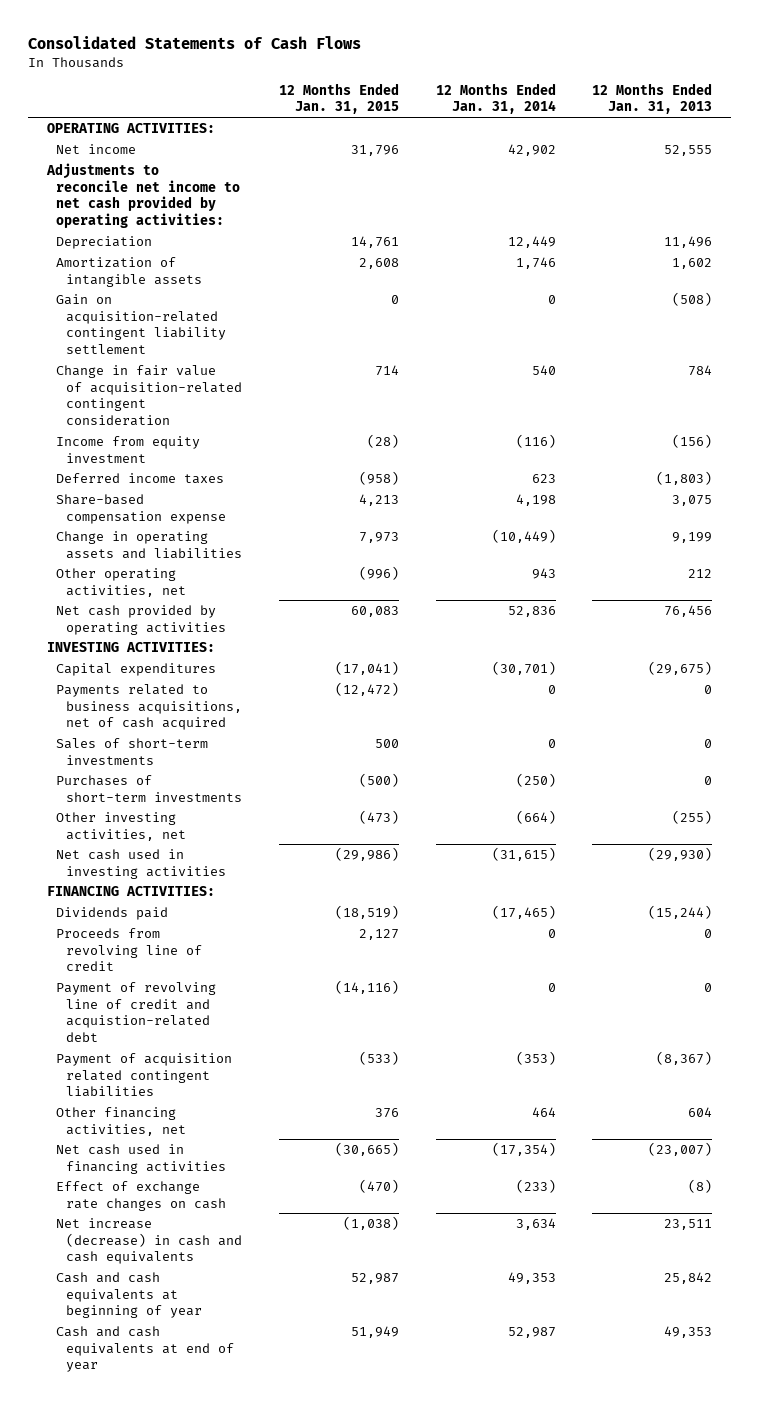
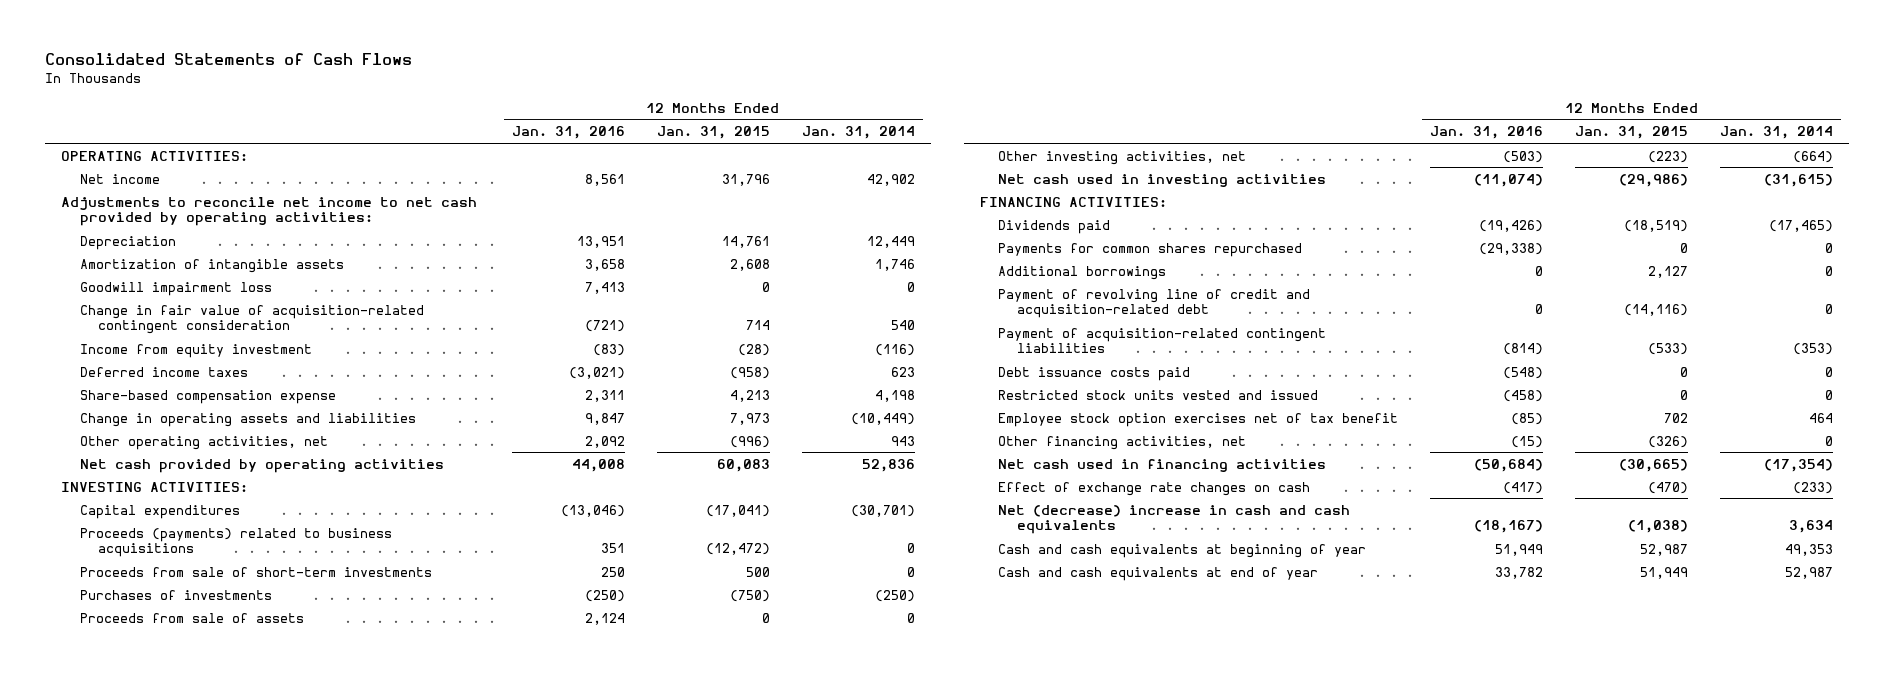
- | 12 Months Ended Jan. 31, 2015 | 12 Months Ended Jan. 31, 2014 | 12 Months Ended Jan. 31, 2013
+ | 12 Months Ended Jan. 31, 2016 | 12 Months Ended Jan. 31, 2015 | 12 Months Ended Jan. 31, 2014
- Gain on acquisition-related contingent liability settlement | 0 | 0 | (508)
+ Goodwill impairment loss | 7,413 | 0 | 0
- Payments related to business acquisitions, net of cash acquired | (12,472) | 0 | 0
- Sales of short-term investments | 500 | 0 | 0
- Purchases of short-term investments | (500) | (250) | 0
- Other investing activities, net | (473) | (664) | (255)
+ Proceeds (payments) related to business acquisitions | 351 | (12,472) | 0
+ Proceeds from sale of short-term investments | 250 | 500 | 0
+ Purchases of investments | (250) | (750) | (250)
+ Proceeds from sale of assets | 2,124 | 0 | 0
+ Other investing activities, net | (503) | (223) | (664)
- Proceeds from revolving line of credit | 2,127 | 0 | 0
- Payment of revolving line of credit and acquistion-related debt | (14,116) | 0 | 0
- Payment of acquisition related contingent liabilities | (533) | (353) | (8,367)
- Other financing activities, net | 376 | 464 | 604
+ Payments for common shares repurchased | (29,338) | 0 | 0
+ Additional borrowings | 0 | 2,127 | 0
+ Payment of revolving line of credit and acquisition-related debt | 0 | (14,116) | 0
+ Payment of acquisition-related contingent liabilities | (814) | (533) | (353)
+ Debt issuance costs paid | (548) | 0 | 0
+ Restricted stock units vested and issued | (458) | 0 | 0
+ Employee stock option exercises net of tax benefit | (85) | 702 | 464
+ Other financing activities, net | (15) | (326) | 0
- Net increase (decrease) in cash and cash equivalents | (1,038) | 3,634 | 23,511
+ Net (decrease) increase in cash and cash equivalents | (18,167) | (1,038) | 3,634

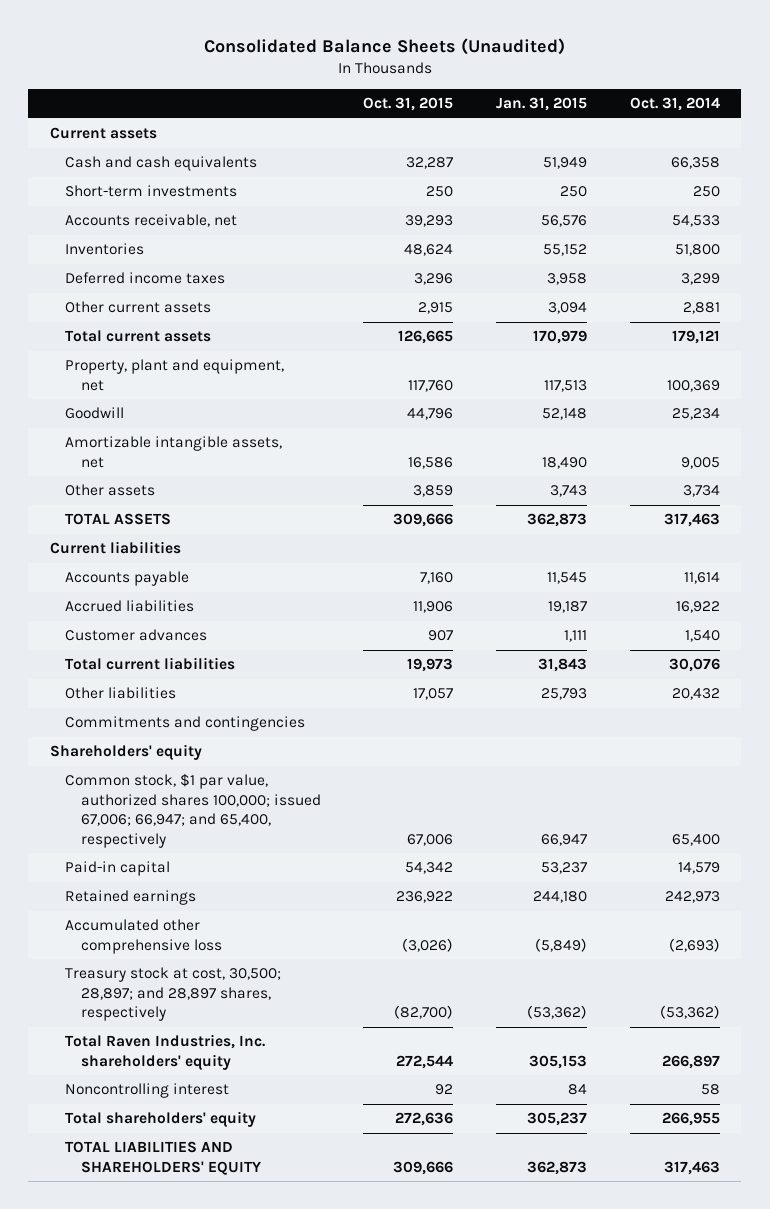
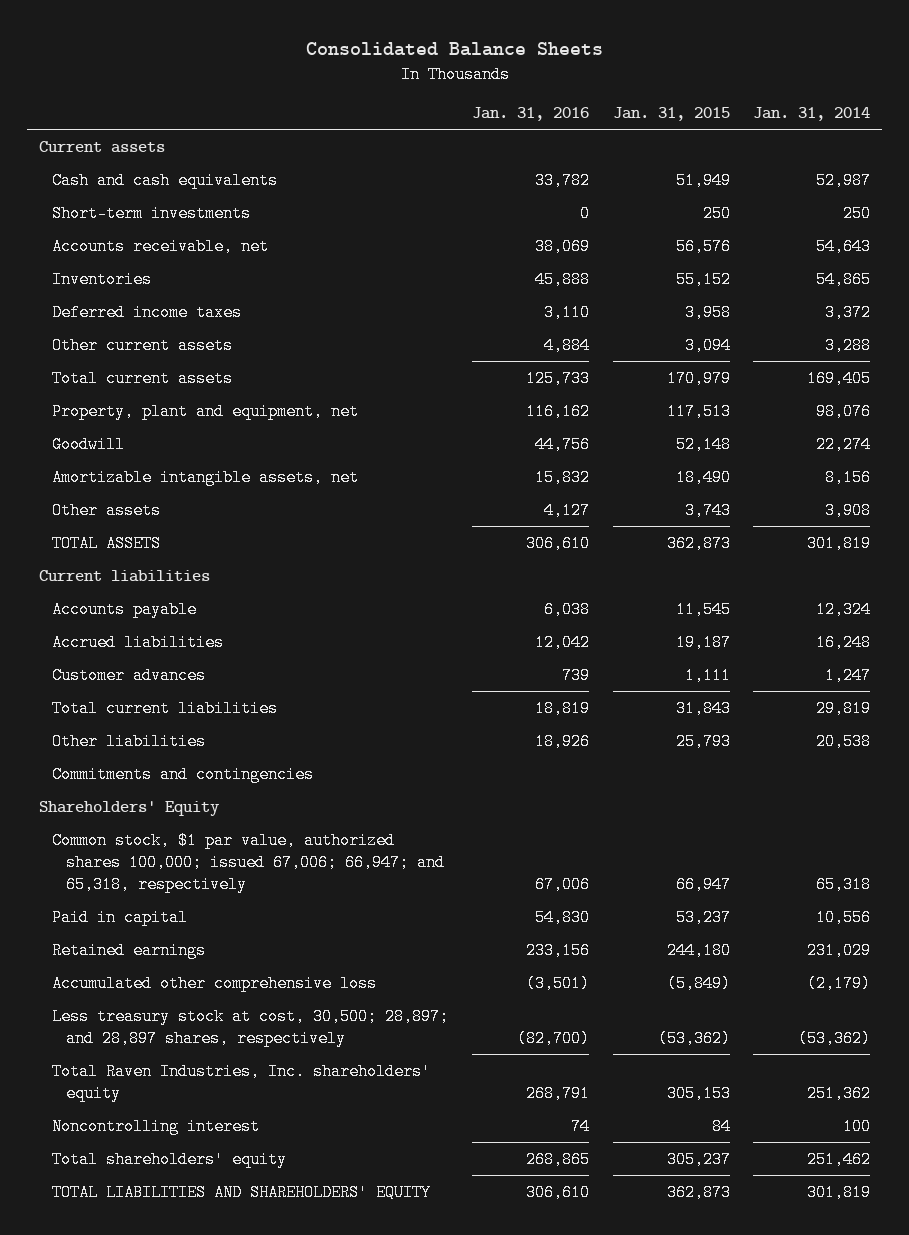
- Consolidated Balance Sheets (Unaudited)
+ Consolidated Balance Sheets
- | Oct. 31, 2015 | Jan. 31, 2015 | Oct. 31, 2014
+ | Jan. 31, 2016 | Jan. 31, 2015 | Jan. 31, 2014
- Shareholders' equity
- Common stock, $1 par value, authorized shares 100,000; issued 67,006; 66,947; and 65,400, respectively | 67,006 | 66,947 | 65,400
- Paid-in capital | 54,342 | 53,237 | 14,579
+ Shareholders' Equity
+ Common stock, $1 par value, authorized shares 100,000; issued 67,006; 66,947; and 65,318, respectively | 67,006 | 66,947 | 65,318
+ Paid in capital | 54,830 | 53,237 | 10,556
- Treasury stock at cost, 30,500; 28,897; and 28,897 shares, respectively | (82,700) | (53,362) | (53,362)
+ Less treasury stock at cost, 30,500; 28,897; and 28,897 shares, respectively | (82,700) | (53,362) | (53,362)

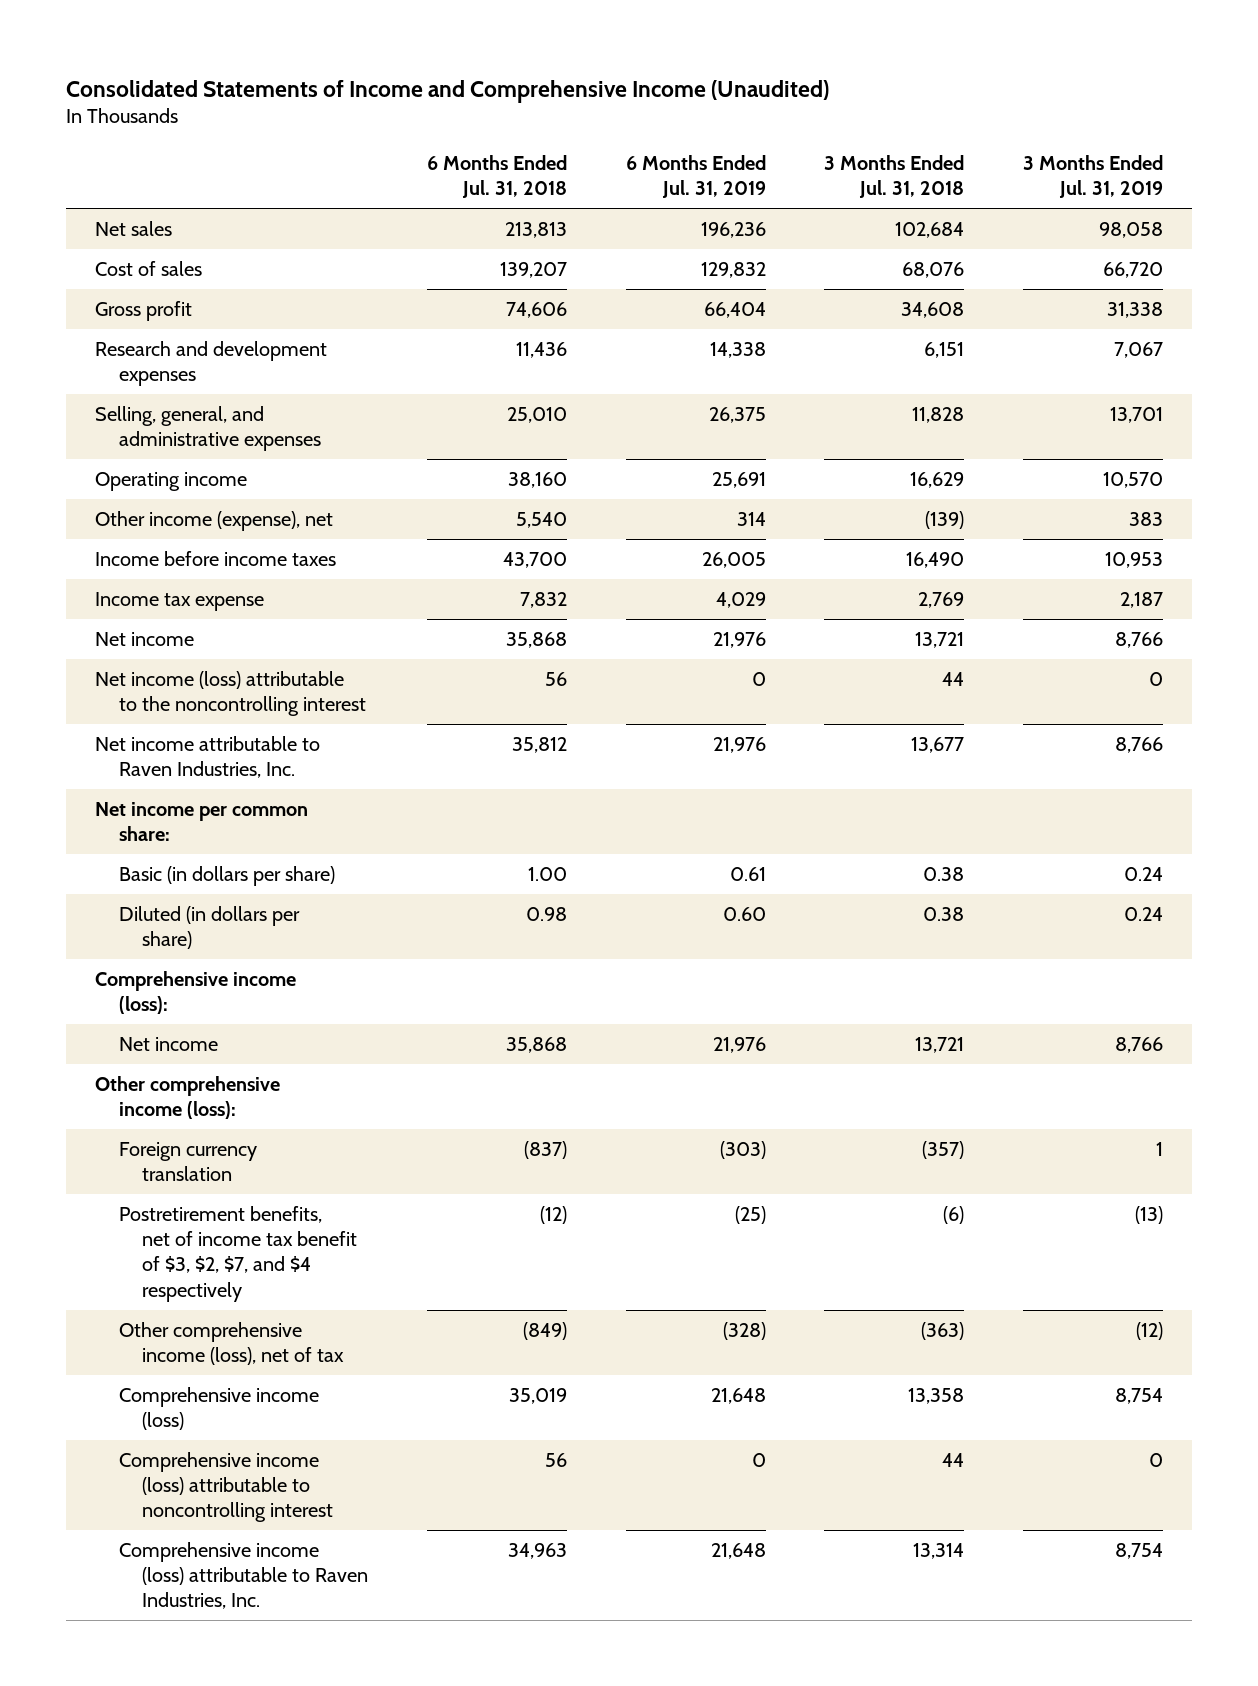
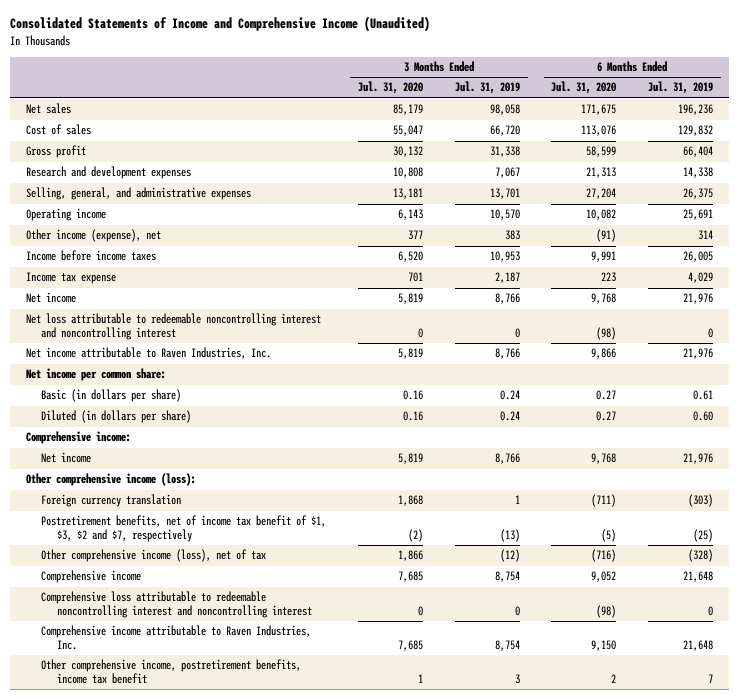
- | 6 Months Ended Jul. 31, 2018 | 6 Months Ended Jul. 31, 2019 | 3 Months Ended Jul. 31, 2018 | 3 Months Ended Jul. 31, 2019
+ | 3 Months Ended Jul. 31, 2020 | 3 Months Ended Jul. 31, 2019 | 6 Months Ended Jul. 31, 2020 | 6 Months Ended Jul. 31, 2019
- Net income (loss) attributable to the noncontrolling interest | 56 | 0 | 44 | 0
+ Net loss attributable to redeemable noncontrolling interest and noncontrolling interest | 0 | 0 | (98) | 0
- Comprehensive income (loss):
+ Comprehensive income:
- Postretirement benefits, net of income tax benefit of $3, $2, $7, and $4 respectively | (12) | (25) | (6) | (13)
+ Postretirement benefits, net of income tax benefit of $1, $3, $2 and $7, respectively | (2) | (13) | (5) | (25)
- Comprehensive income (loss) | 35,019 | 21,648 | 13,358 | 8,754
- Comprehensive income (loss) attributable to noncontrolling interest | 56 | 0 | 44 | 0
- Comprehensive income (loss) attributable to Raven Industries, Inc. | 34,963 | 21,648 | 13,314 | 8,754
+ Comprehensive income | 7,685 | 8,754 | 9,052 | 21,648
+ Comprehensive loss attributable to redeemable noncontrolling interest and noncontrolling interest | 0 | 0 | (98) | 0
+ Comprehensive income attributable to Raven Industries, Inc. | 7,685 | 8,754 | 9,150 | 21,648
+ Other comprehensive income, postretirement benefits, income tax benefit | 1 | 3 | 2 | 7

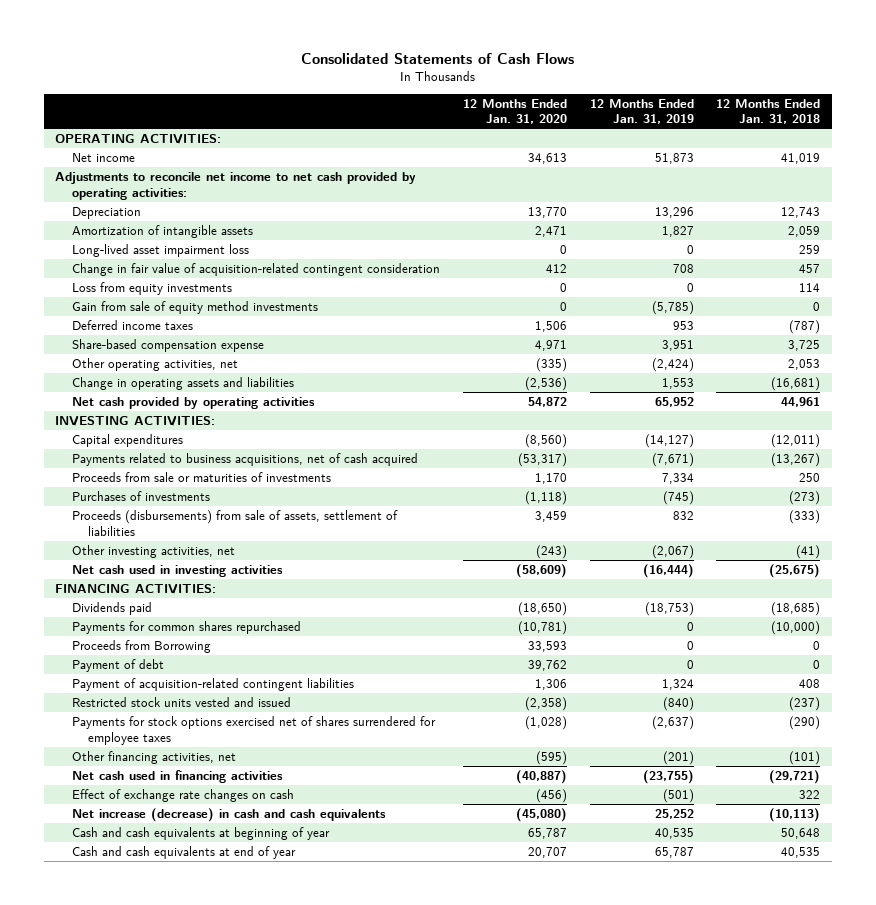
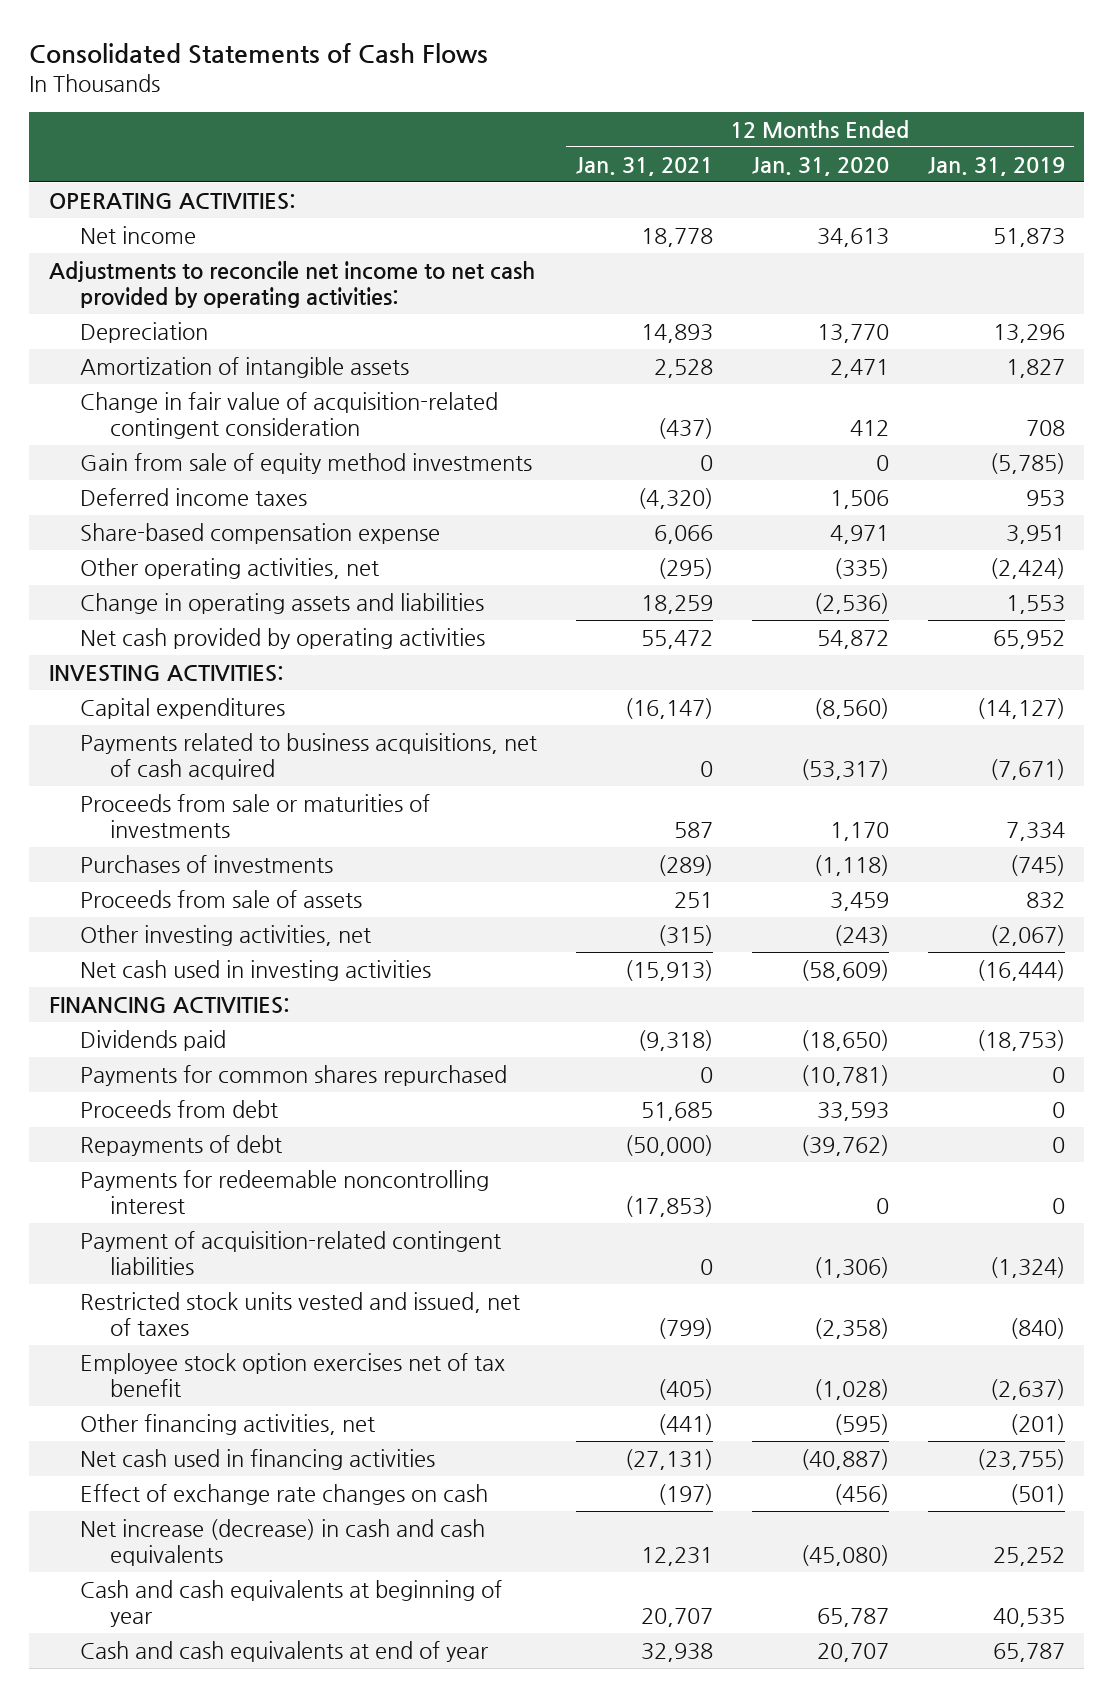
- | 12 Months Ended Jan. 31, 2020 | 12 Months Ended Jan. 31, 2019 | 12 Months Ended Jan. 31, 2018
+ | 12 Months Ended Jan. 31, 2021 | 12 Months Ended Jan. 31, 2020 | 12 Months Ended Jan. 31, 2019
- Long-lived asset impairment loss | 0 | 0 | 259
- Loss from equity investments | 0 | 0 | 114
- Proceeds (disbursements) from sale of assets, settlement of liabilities | 3,459 | 832 | (333)
+ Proceeds from sale of assets | 251 | 3,459 | 832
- Proceeds from Borrowing | 33,593 | 0 | 0
- Payment of debt | 39,762 | 0 | 0
- Payment of acquisition-related contingent liabilities | 1,306 | 1,324 | 408
- Restricted stock units vested and issued | (2,358) | (840) | (237)
- Payments for stock options exercised net of shares surrendered for employee taxes | (1,028) | (2,637) | (290)
+ Proceeds from debt | 51,685 | 33,593 | 0
+ Repayments of debt | (50,000) | (39,762) | 0
+ Payments for redeemable noncontrolling interest | (17,853) | 0 | 0
+ Payment of acquisition-related contingent liabilities | 0 | (1,306) | (1,324)
+ Restricted stock units vested and issued, net of taxes | (799) | (2,358) | (840)
+ Employee stock option exercises net of tax benefit | (405) | (1,028) | (2,637)

